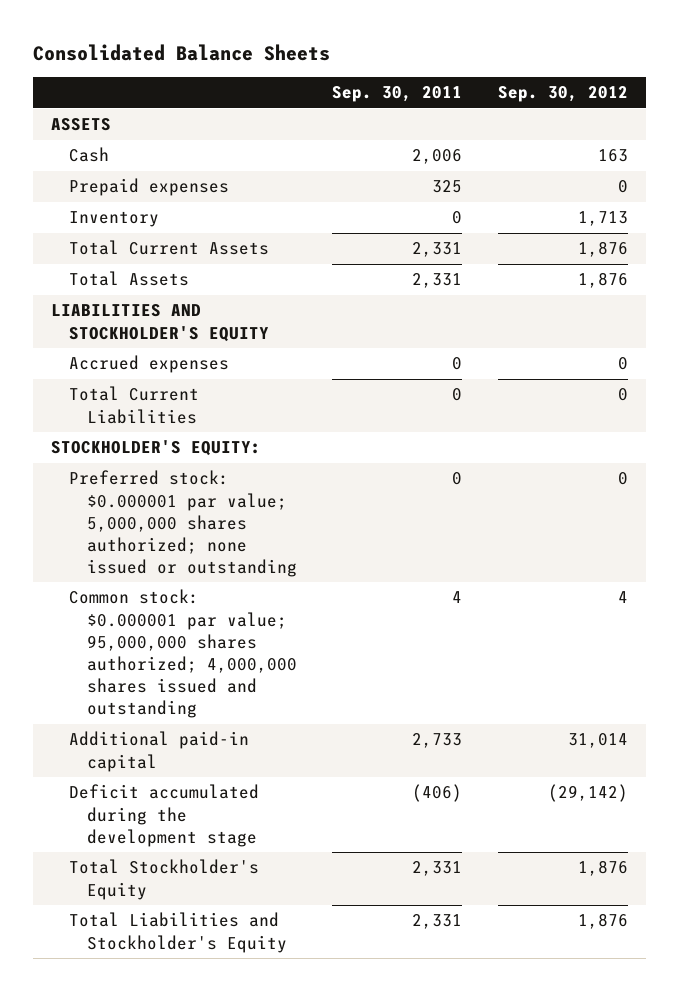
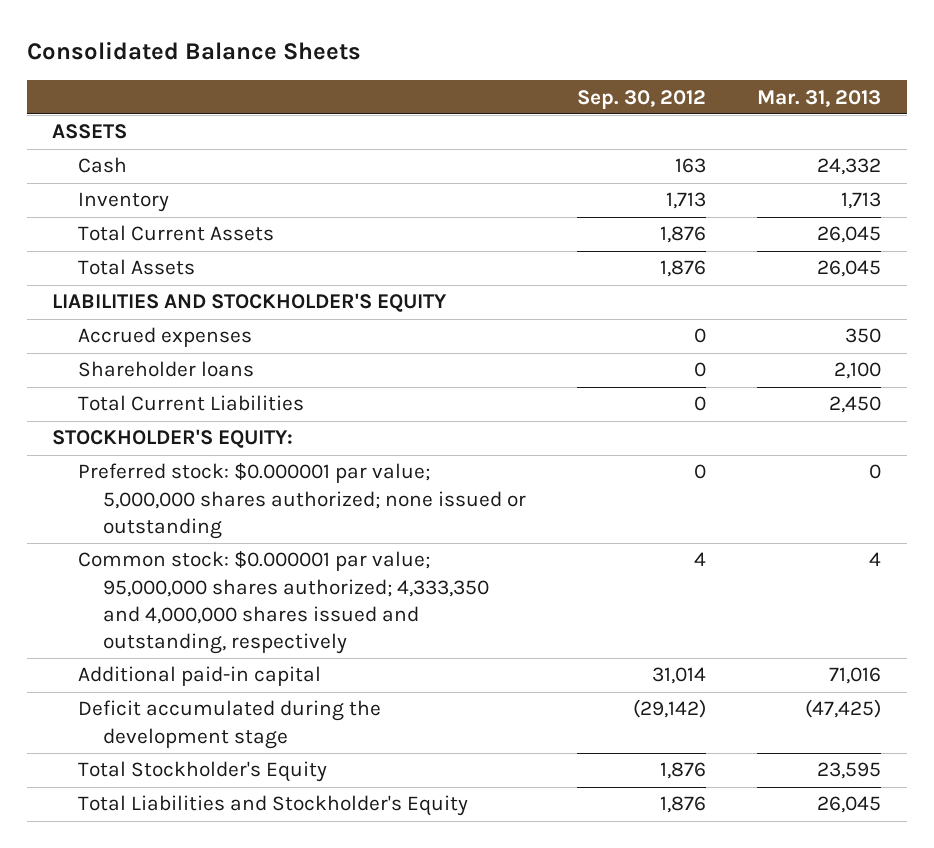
- | Sep. 30, 2011 | Sep. 30, 2012
+ | Sep. 30, 2012 | Mar. 31, 2013
- Prepaid expenses | 325 | 0
+ Shareholder loans | 0 | 2,100
- Common stock: $0.000001 par value; 95,000,000 shares authorized; 4,000,000 shares issued and outstanding | 4 | 4
+ Common stock: $0.000001 par value; 95,000,000 shares authorized; 4,333,350 and 4,000,000 shares issued and outstanding, respectively | 4 | 4

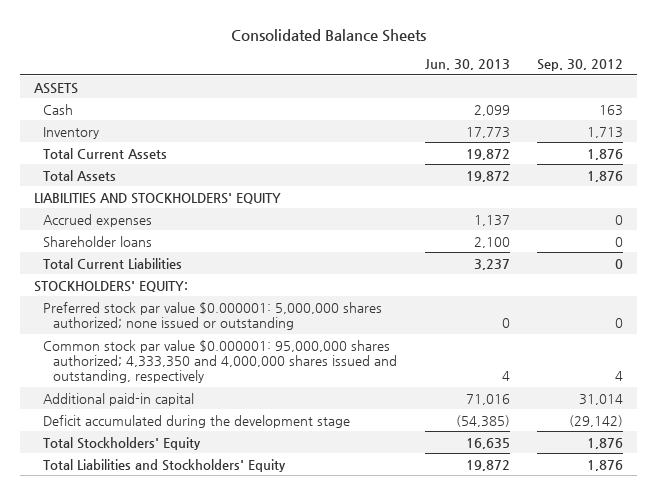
- | Sep. 30, 2012 | Mar. 31, 2013
+ | Jun. 30, 2013 | Sep. 30, 2012
- LIABILITIES AND STOCKHOLDER'S EQUITY
+ LIABILITIES AND STOCKHOLDERS' EQUITY
- STOCKHOLDER'S EQUITY:
- Preferred stock: $0.000001 par value; 5,000,000 shares authorized; none issued or outstanding | 0 | 0
- Common stock: $0.000001 par value; 95,000,000 shares authorized; 4,333,350 and 4,000,000 shares issued and outstanding, respectively | 4 | 4
+ STOCKHOLDERS' EQUITY:
+ Preferred stock par value $0.000001: 5,000,000 shares authorized; none issued or outstanding | 0 | 0
+ Common stock par value $0.000001: 95,000,000 shares authorized; 4,333,350 and 4,000,000 shares issued and outstanding, respectively | 4 | 4
- Total Stockholder's Equity | 1,876 | 23,595
- Total Liabilities and Stockholder's Equity | 1,876 | 26,045
+ Total Stockholders' Equity | 16,635 | 1,876
+ Total Liabilities and Stockholders' Equity | 19,872 | 1,876

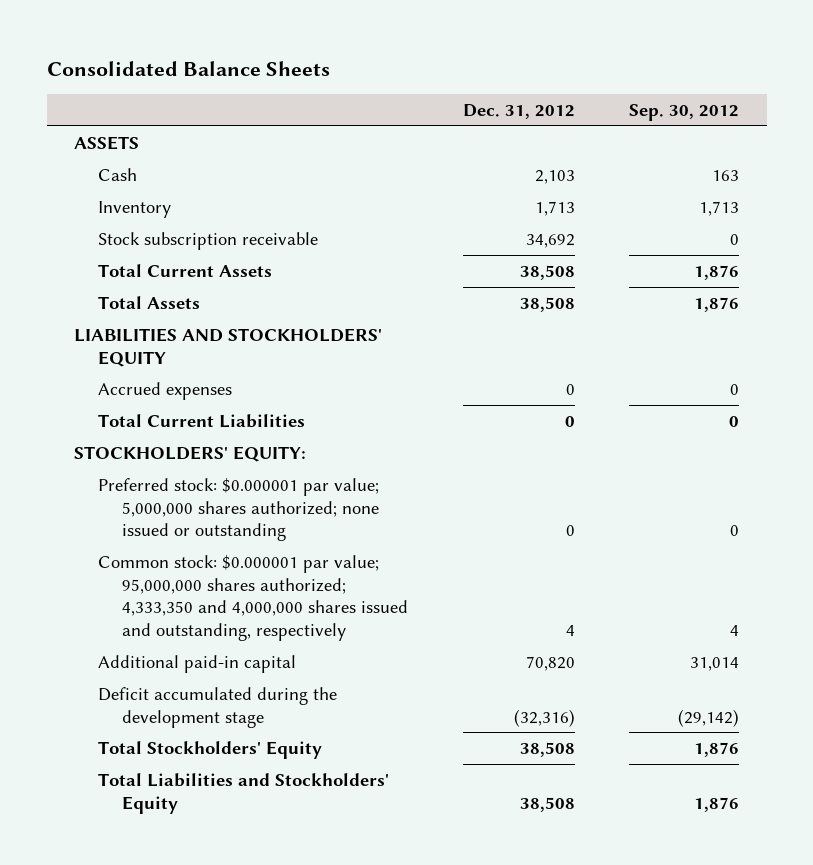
- | Jun. 30, 2013 | Sep. 30, 2012
+ | Dec. 31, 2012 | Sep. 30, 2012
+ Stock subscription receivable | 34,692 | 0
- Shareholder loans | 2,100 | 0
- Preferred stock par value $0.000001: 5,000,000 shares authorized; none issued or outstanding | 0 | 0
- Common stock par value $0.000001: 95,000,000 shares authorized; 4,333,350 and 4,000,000 shares issued and outstanding, respectively | 4 | 4
+ Preferred stock: $0.000001 par value; 5,000,000 shares authorized; none issued or outstanding | 0 | 0
+ Common stock: $0.000001 par value; 95,000,000 shares authorized; 4,333,350 and 4,000,000 shares issued and outstanding, respectively | 4 | 4

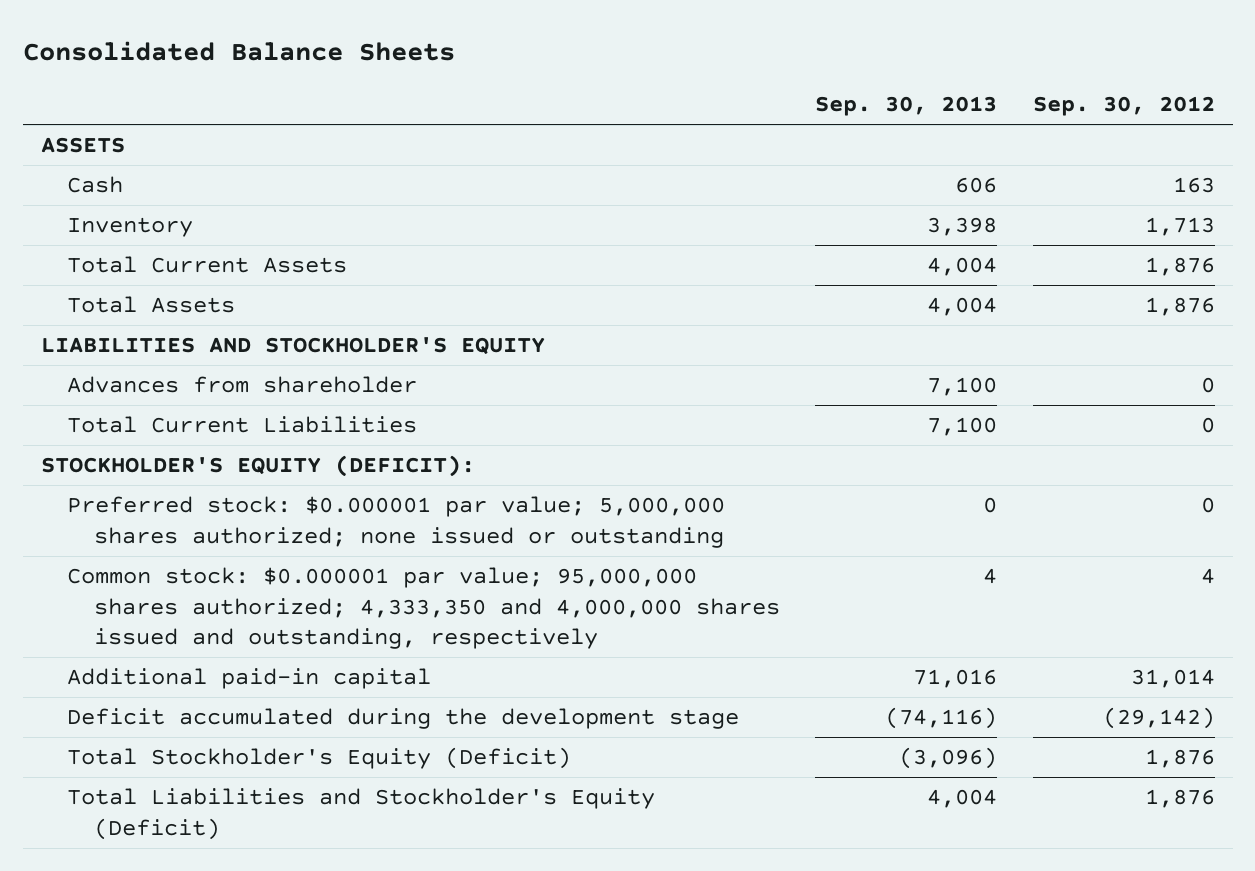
- | Dec. 31, 2012 | Sep. 30, 2012
+ | Sep. 30, 2013 | Sep. 30, 2012
- Stock subscription receivable | 34,692 | 0
- LIABILITIES AND STOCKHOLDERS' EQUITY
- Accrued expenses | 0 | 0
+ LIABILITIES AND STOCKHOLDER'S EQUITY
+ Advances from shareholder | 7,100 | 0
- STOCKHOLDERS' EQUITY:
+ STOCKHOLDER'S EQUITY (DEFICIT):
- Total Stockholders' Equity | 38,508 | 1,876
- Total Liabilities and Stockholders' Equity | 38,508 | 1,876
+ Total Stockholder's Equity (Deficit) | (3,096) | 1,876
+ Total Liabilities and Stockholder's Equity (Deficit) | 4,004 | 1,876

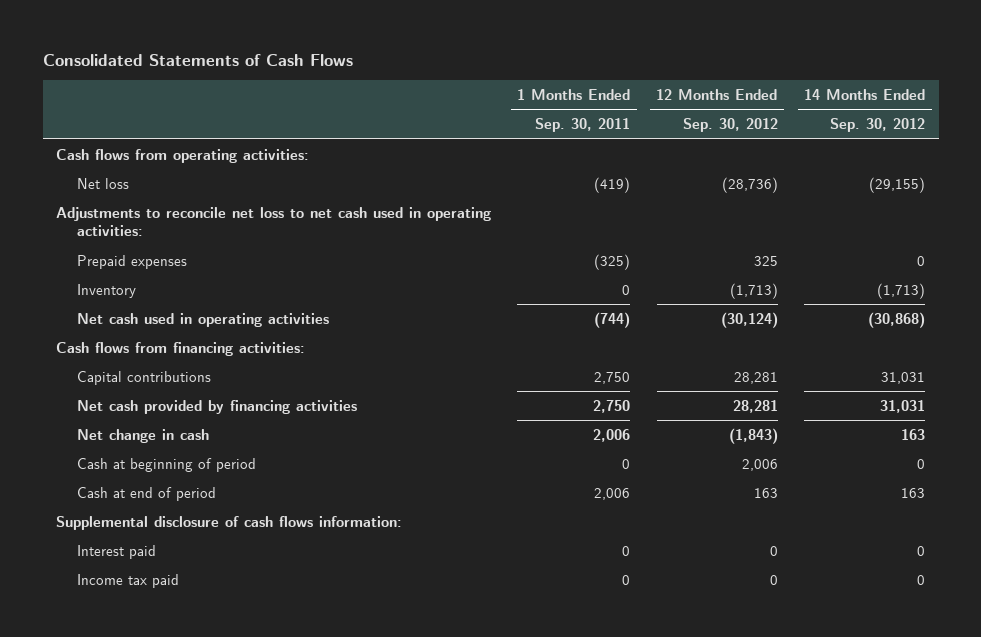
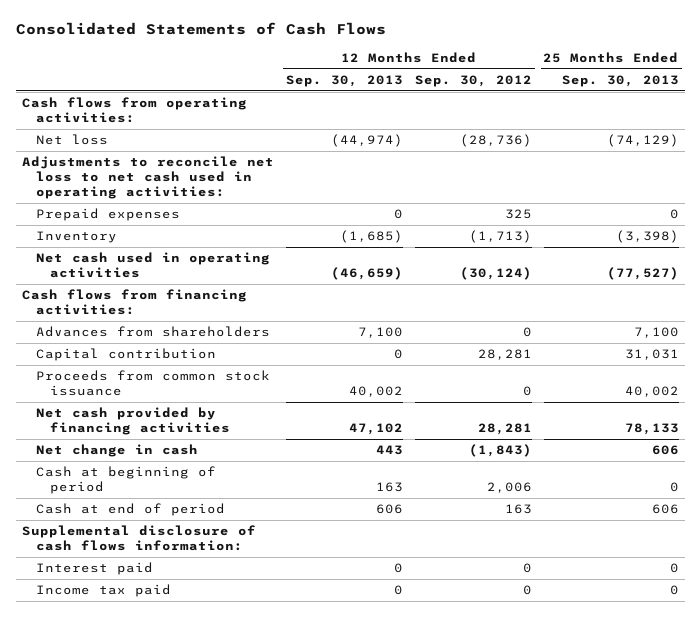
- | 1 Months Ended Sep. 30, 2011 | 12 Months Ended Sep. 30, 2012 | 14 Months Ended Sep. 30, 2012
+ | 12 Months Ended Sep. 30, 2013 | 12 Months Ended Sep. 30, 2012 | 25 Months Ended Sep. 30, 2013
- Capital contributions | 2,750 | 28,281 | 31,031
+ Advances from shareholders | 7,100 | 0 | 7,100
+ Capital contribution | 0 | 28,281 | 31,031
+ Proceeds from common stock issuance | 40,002 | 0 | 40,002

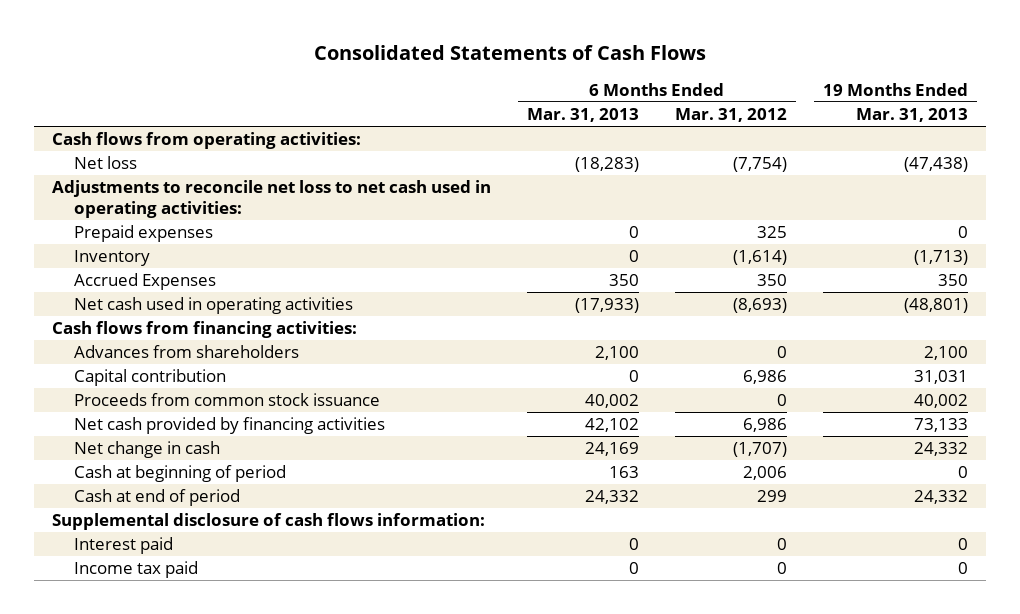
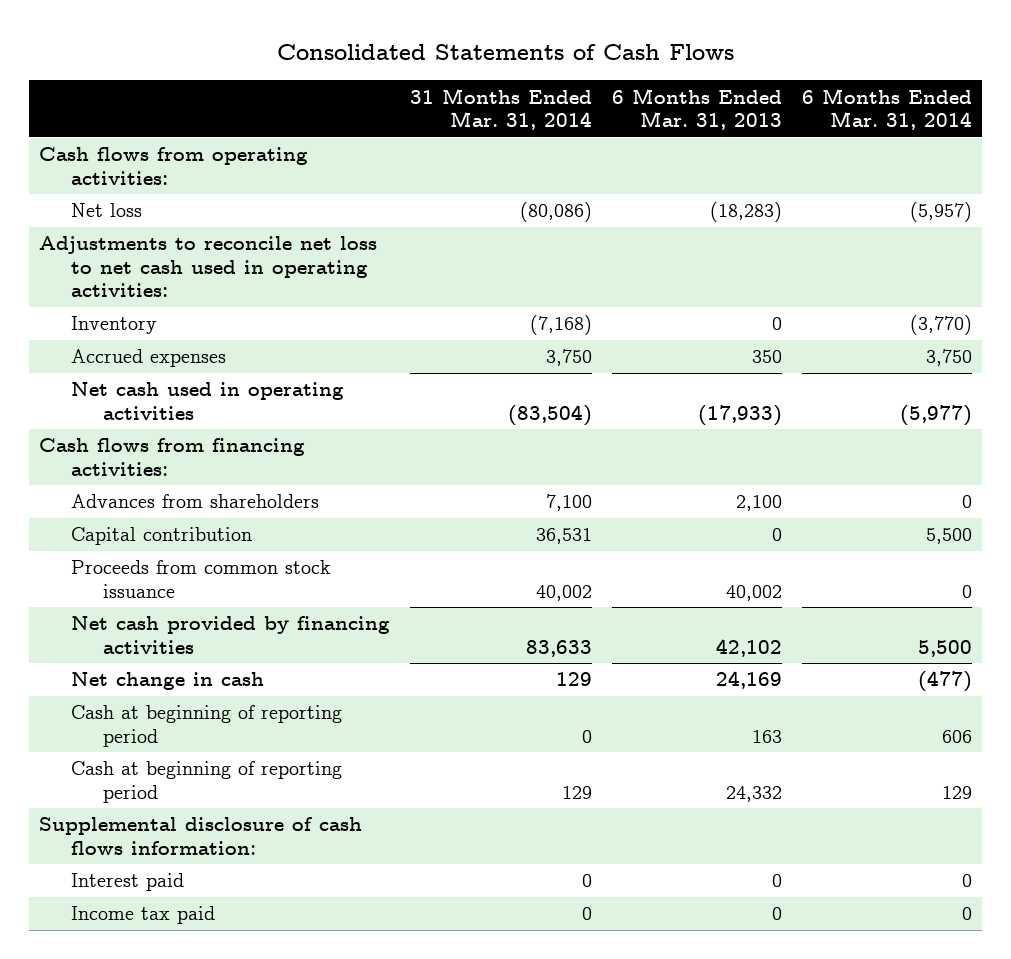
- | 6 Months Ended Mar. 31, 2013 | 6 Months Ended Mar. 31, 2012 | 19 Months Ended Mar. 31, 2013
+ | 31 Months Ended Mar. 31, 2014 | 6 Months Ended Mar. 31, 2013 | 6 Months Ended Mar. 31, 2014
- Prepaid expenses | 0 | 325 | 0
- Accrued Expenses | 350 | 350 | 350
+ Accrued expenses | 3,750 | 350 | 3,750
- Cash at beginning of period | 163 | 2,006 | 0
- Cash at end of period | 24,332 | 299 | 24,332
+ Cash at beginning of reporting period | 0 | 163 | 606
+ Cash at beginning of reporting period | 129 | 24,332 | 129

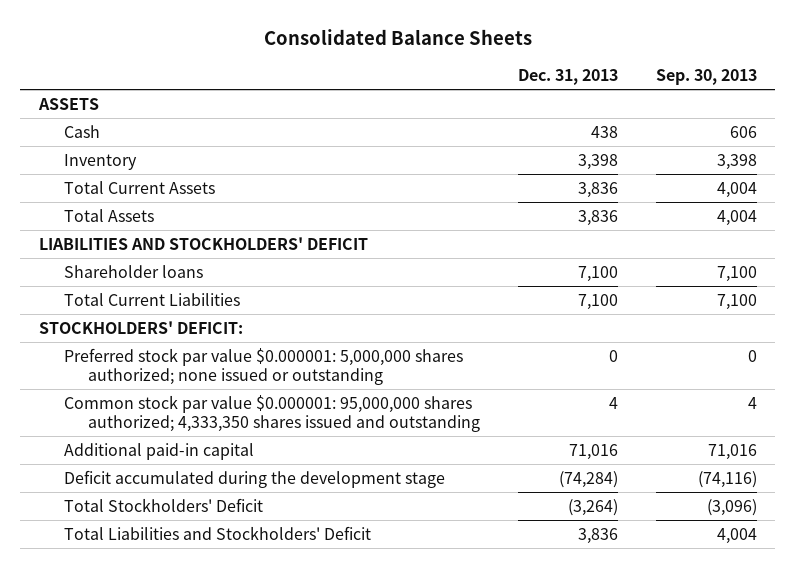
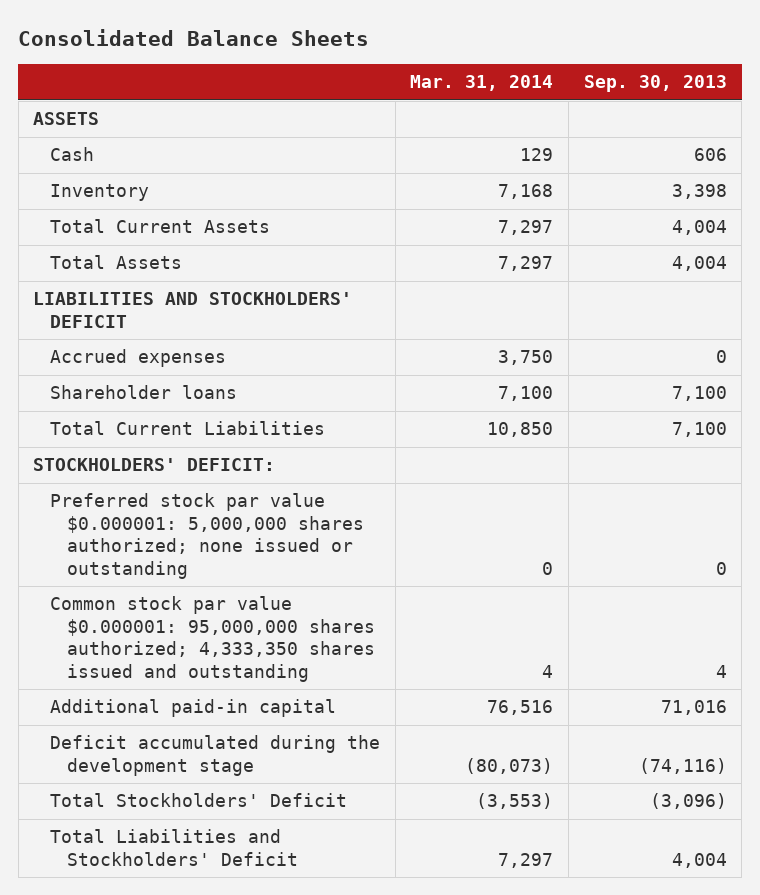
- | Dec. 31, 2013 | Sep. 30, 2013
+ | Mar. 31, 2014 | Sep. 30, 2013
+ Accrued expenses | 3,750 | 0

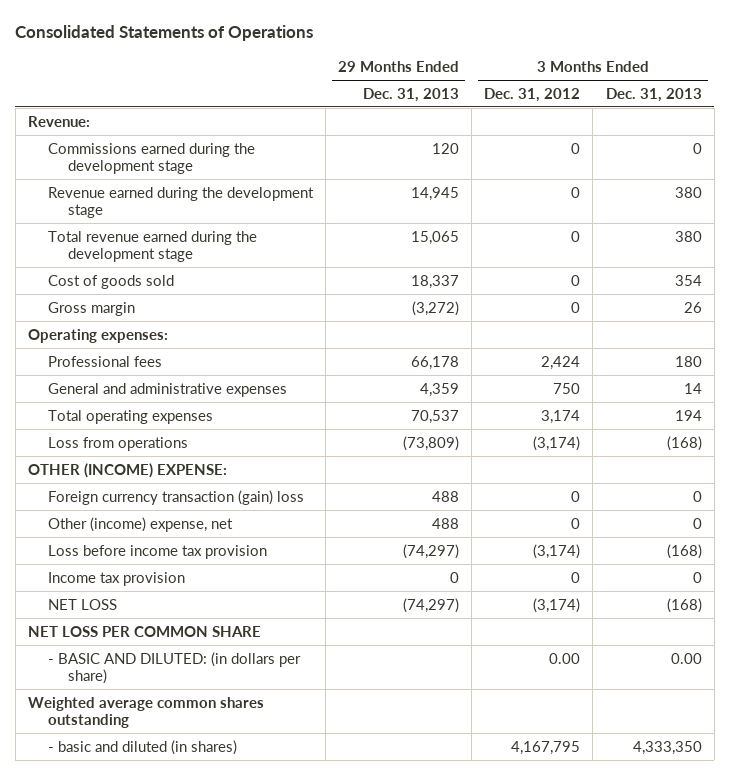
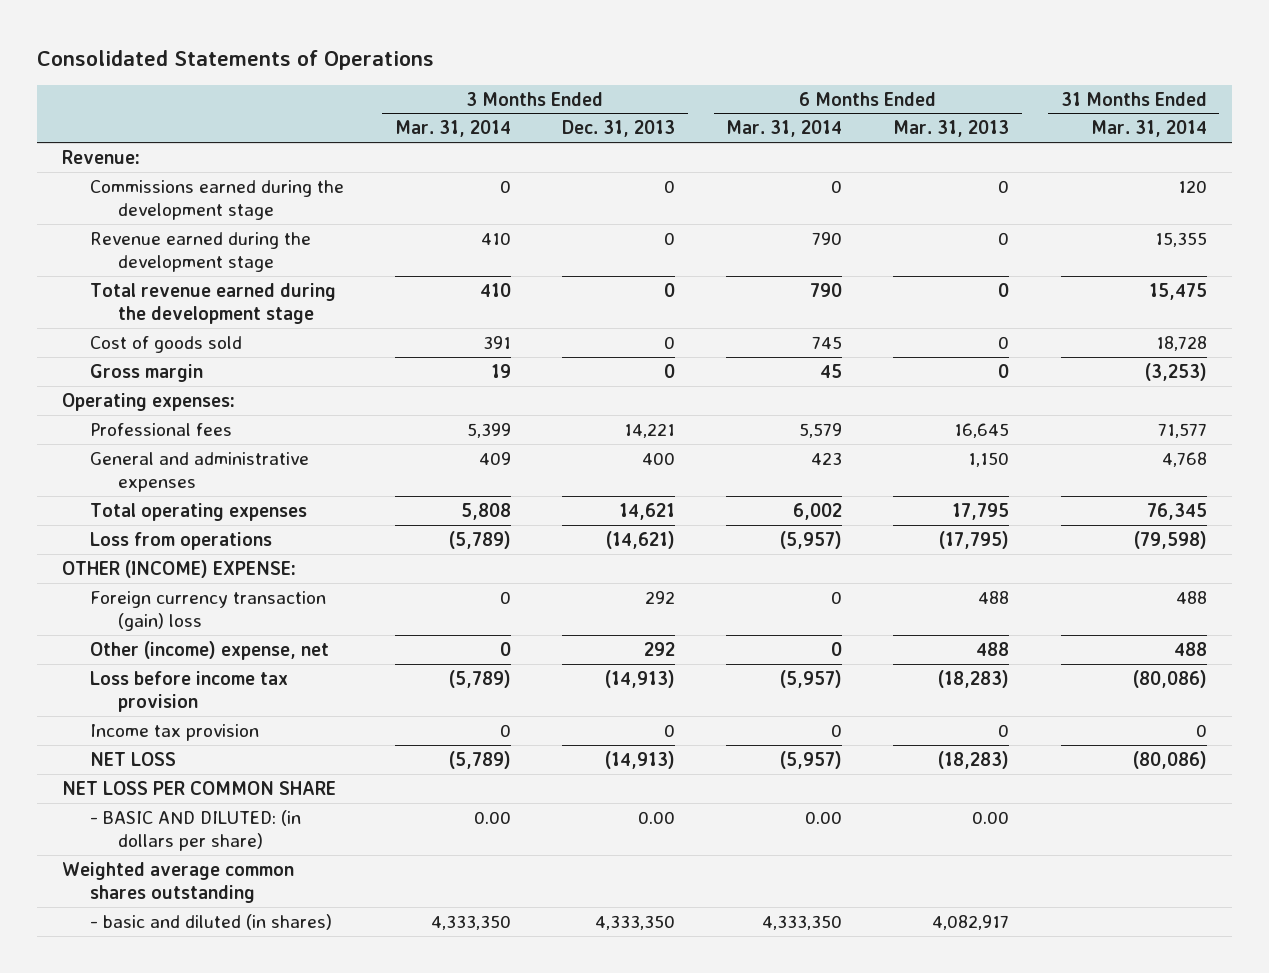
- | 29 Months Ended Dec. 31, 2013 | 3 Months Ended Dec. 31, 2012 | 3 Months Ended Dec. 31, 2013
+ | 3 Months Ended Mar. 31, 2014 | 3 Months Ended Dec. 31, 2013 | 6 Months Ended Mar. 31, 2014 | 6 Months Ended Mar. 31, 2013 | 31 Months Ended Mar. 31, 2014
- Revenue earned during the development stage | 14,945 | 0 | 380
- Total revenue earned during the development stage | 15,065 | 0 | 380
- Cost of goods sold | 18,337 | 0 | 354
- Gross margin | (3,272) | 0 | 26
+ Revenue earned during the development stage | 410 | 0 | 790 | 0 | 15,355
+ Total revenue earned during the development stage | 410 | 0 | 790 | 0 | 15,475
+ Cost of goods sold | 391 | 0 | 745 | 0 | 18,728
+ Gross margin | 19 | 0 | 45 | 0 | (3,253)
- Professional fees | 66,178 | 2,424 | 180
- General and administrative expenses | 4,359 | 750 | 14
- Total operating expenses | 70,537 | 3,174 | 194
- Loss from operations | (73,809) | (3,174) | (168)
+ Professional fees | 5,399 | 14,221 | 5,579 | 16,645 | 71,577
+ General and administrative expenses | 409 | 400 | 423 | 1,150 | 4,768
+ Total operating expenses | 5,808 | 14,621 | 6,002 | 17,795 | 76,345
+ Loss from operations | (5,789) | (14,621) | (5,957) | (17,795) | (79,598)
- Foreign currency transaction (gain) loss | 488 | 0 | 0
- Other (income) expense, net | 488 | 0 | 0
- Loss before income tax provision | (74,297) | (3,174) | (168)
+ Foreign currency transaction (gain) loss | 0 | 292 | 0 | 488 | 488
+ Other (income) expense, net | 0 | 292 | 0 | 488 | 488
+ Loss before income tax provision | (5,789) | (14,913) | (5,957) | (18,283) | (80,086)
- NET LOSS | (74,297) | (3,174) | (168)
+ NET LOSS | (5,789) | (14,913) | (5,957) | (18,283) | (80,086)

